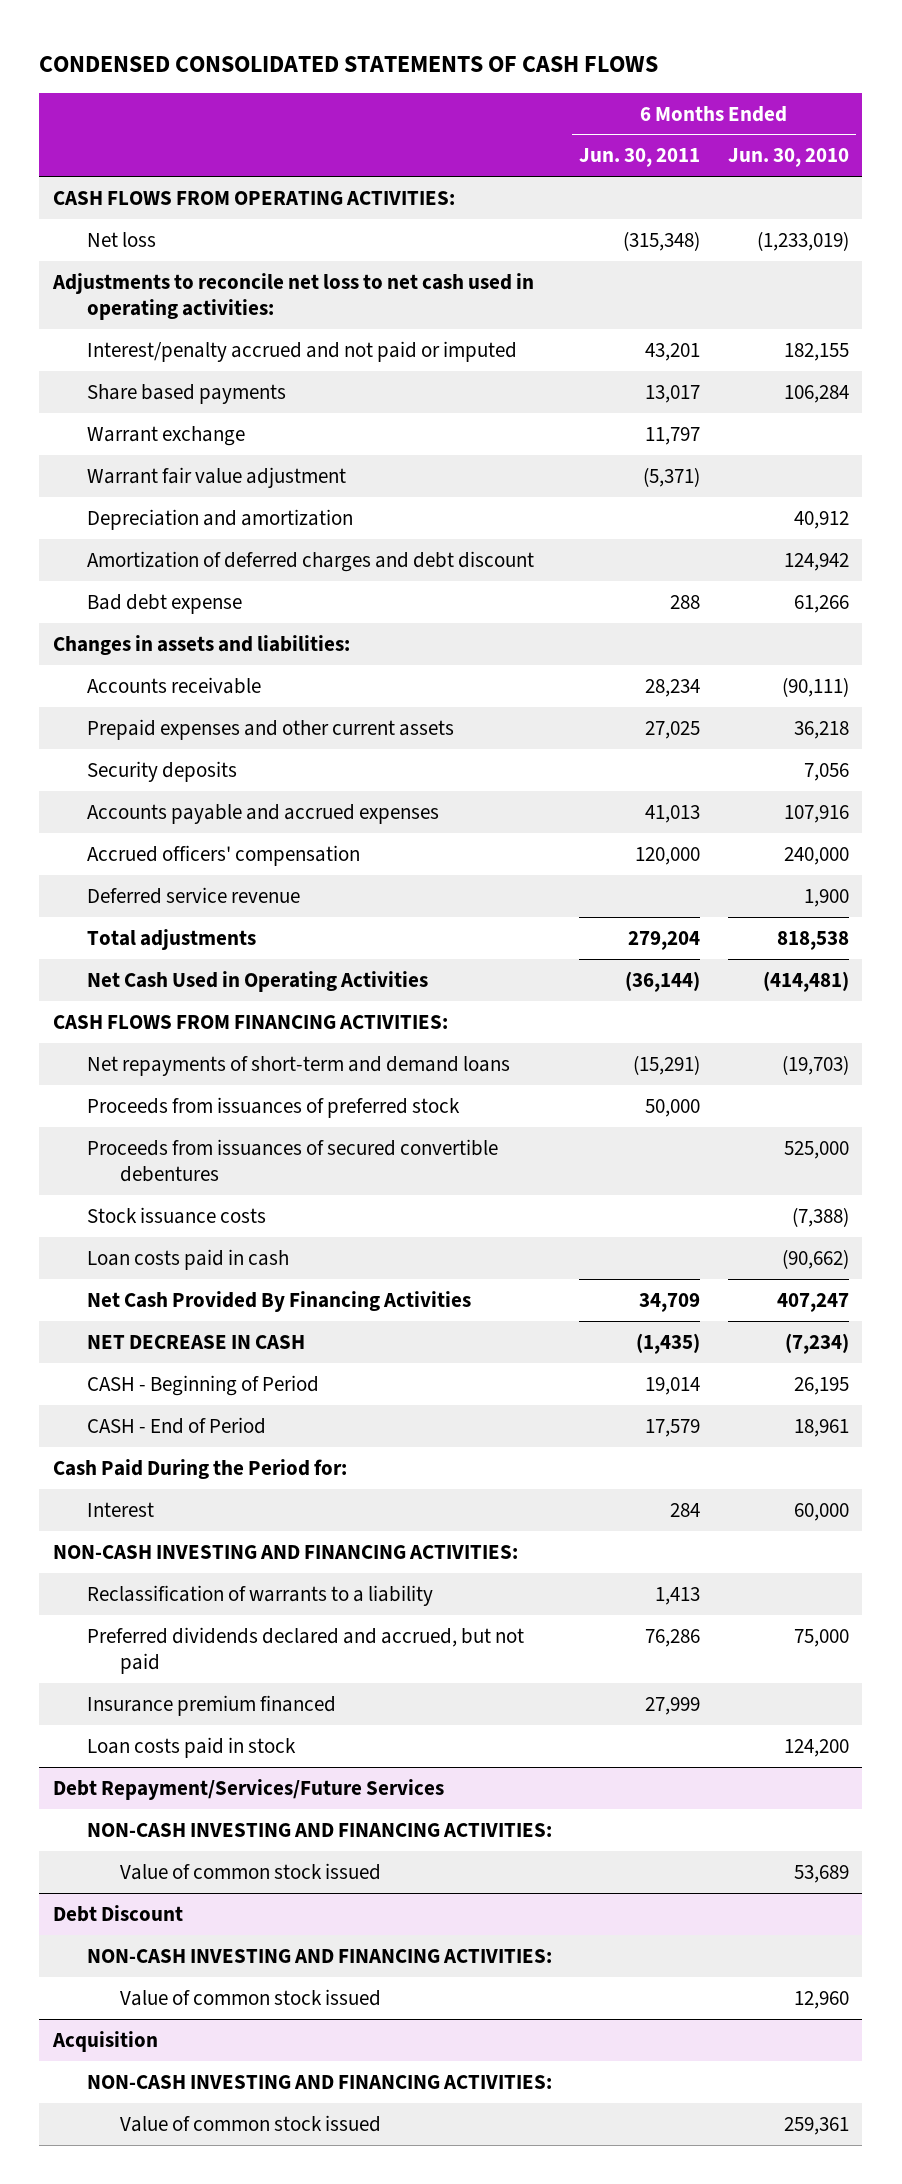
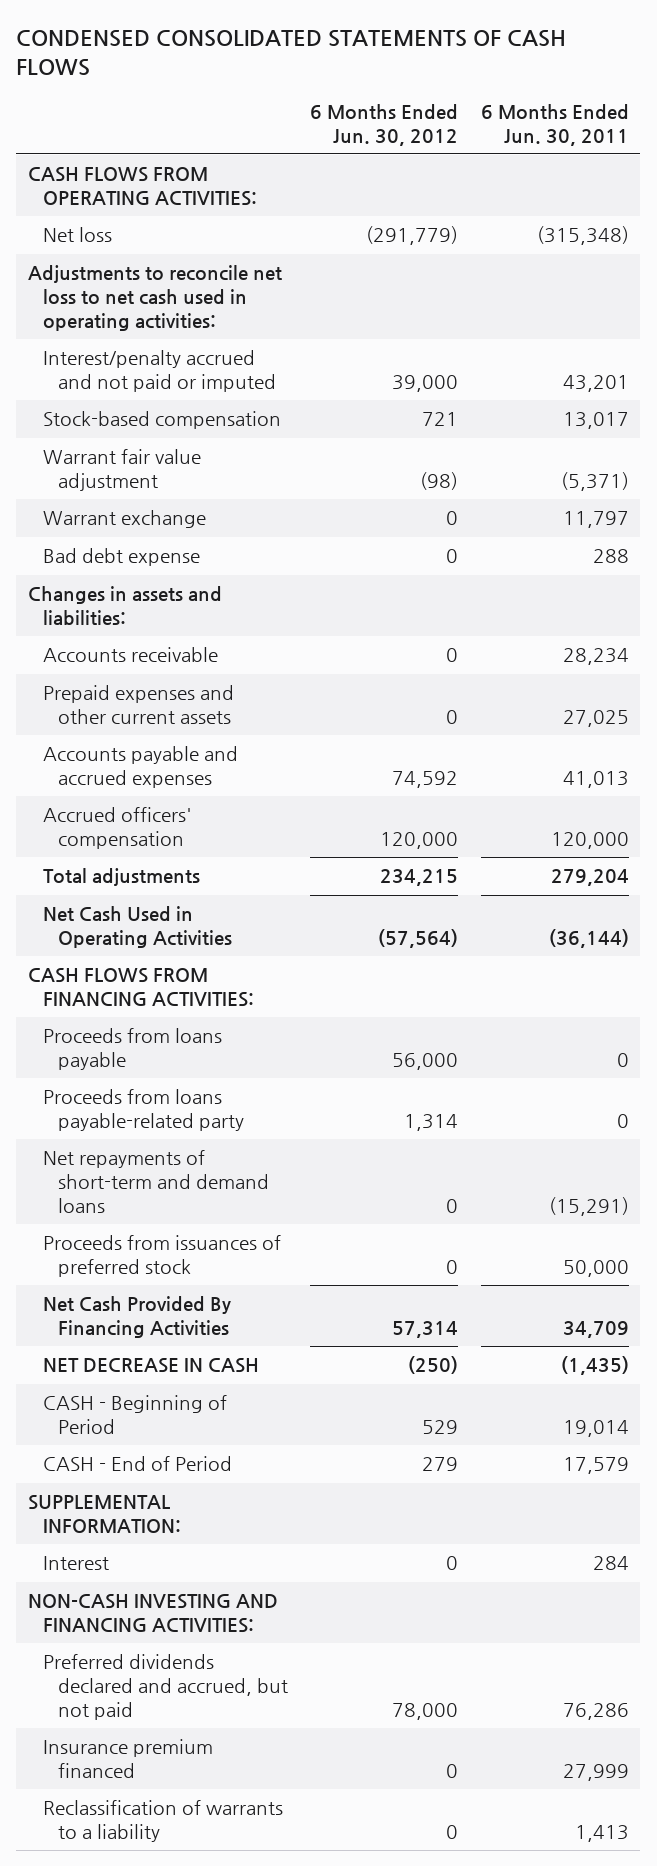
- | 6 Months Ended Jun. 30, 2011 | 6 Months Ended Jun. 30, 2010
+ | 6 Months Ended Jun. 30, 2012 | 6 Months Ended Jun. 30, 2011
- Share based payments | 13,017 | 106,284
+ Stock-based compensation | 721 | 13,017
- Depreciation and amortization | | 40,912
- Amortization of deferred charges and debt discount | | 124,942
moved down: Warrant exchange | 0 | 11,797
- Security deposits | | 7,056
- Deferred service revenue | | 1,900
+ Proceeds from loans payable | 56,000 | 0
+ Proceeds from loans payable-related party | 1,314 | 0
- Proceeds from issuances of secured convertible debentures | | 525,000
- Stock issuance costs | | (7,388)
- Loan costs paid in cash | | (90,662)
- Cash Paid During the Period for:
+ SUPPLEMENTAL INFORMATION:
- Loan costs paid in stock | | 124,200
- Debt Repayment/Services/Future Services
- NON-CASH INVESTING AND FINANCING ACTIVITIES:
- Value of common stock issued | | 53,689
- Debt Discount
- NON-CASH INVESTING AND FINANCING ACTIVITIES:
- Value of common stock issued | | 12,960
- Acquisition
- NON-CASH INVESTING AND FINANCING ACTIVITIES:
- Value of common stock issued | | 259,361
moved down: Reclassification of warrants to a liability | 0 | 1,413

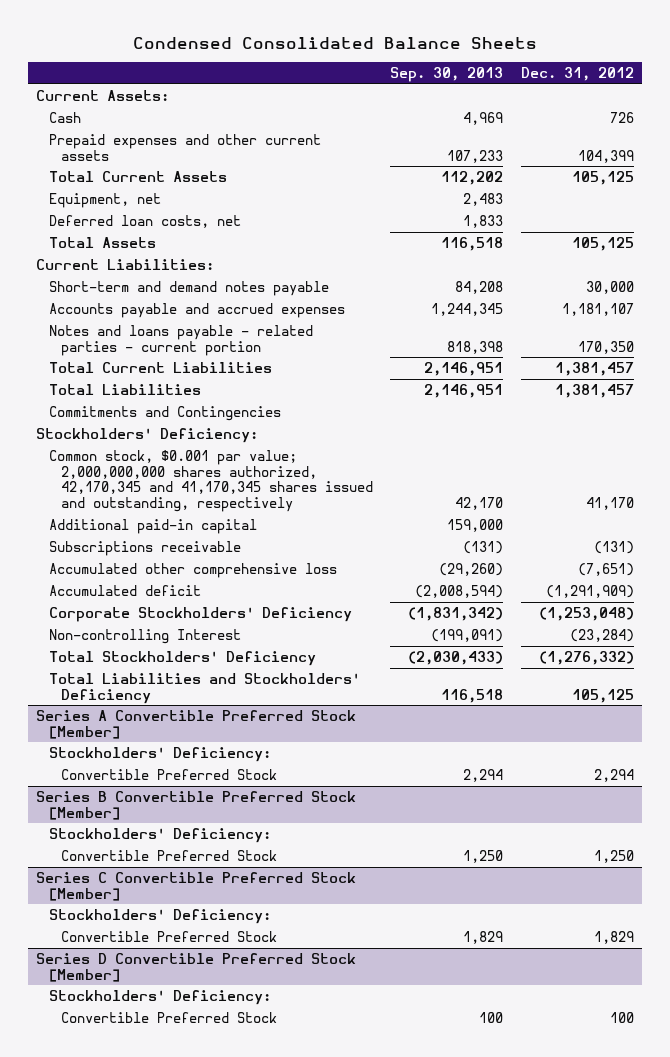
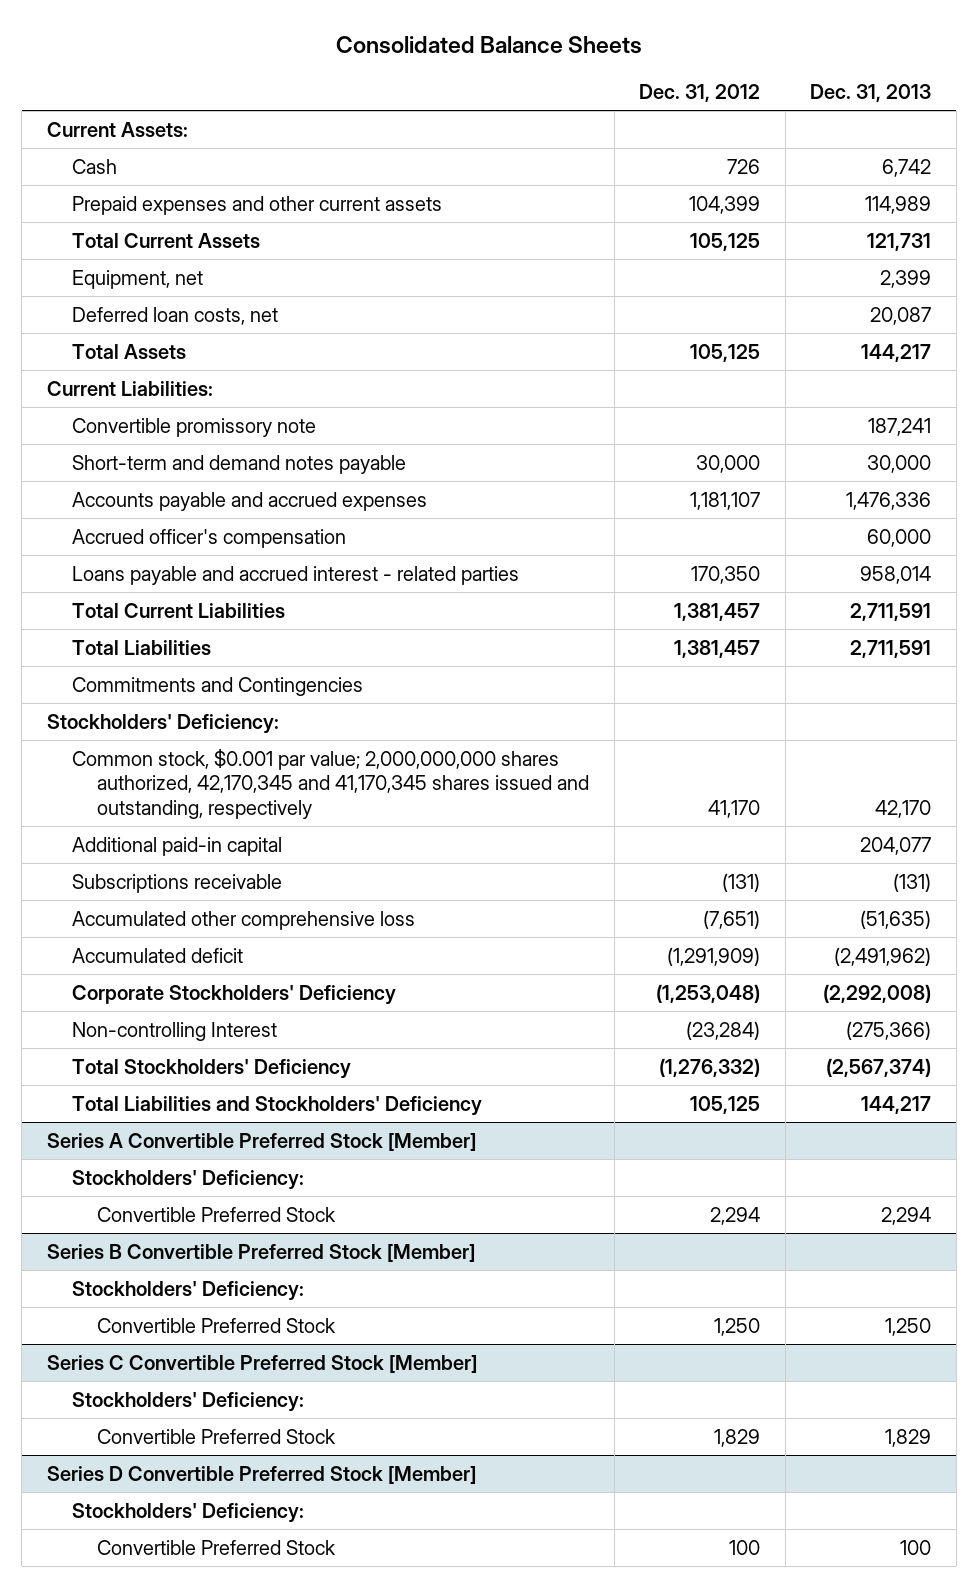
- Condensed Consolidated Balance Sheets
+ Consolidated Balance Sheets
- | Sep. 30, 2013 | Dec. 31, 2012
+ | Dec. 31, 2012 | Dec. 31, 2013
+ Convertible promissory note | | 187,241
- Notes and loans payable - related parties - current portion | 818,398 | 170,350
+ Accrued officer's compensation | | 60,000
+ Loans payable and accrued interest - related parties | 170,350 | 958,014

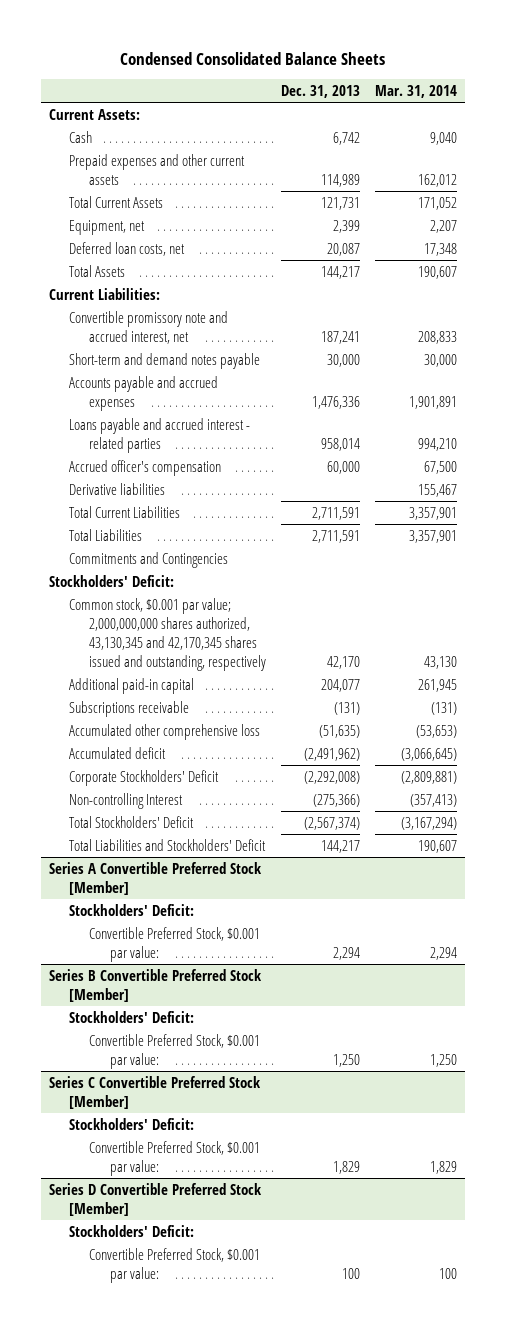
- Consolidated Balance Sheets
+ Condensed Consolidated Balance Sheets
- | Dec. 31, 2012 | Dec. 31, 2013
+ | Dec. 31, 2013 | Mar. 31, 2014
- Convertible promissory note | | 187,241
+ Convertible promissory note and accrued interest, net | 187,241 | 208,833
moved down: Accrued officer's compensation | 60,000 | 67,500
+ Derivative liabilities | | 155,467
- Stockholders' Deficiency:
- Common stock, $0.001 par value; 2,000,000,000 shares authorized, 42,170,345 and 41,170,345 shares issued and outstanding, respectively | 41,170 | 42,170
+ Stockholders' Deficit:
+ Common stock, $0.001 par value; 2,000,000,000 shares authorized, 43,130,345 and 42,170,345 shares issued and outstanding, respectively | 42,170 | 43,130
- Corporate Stockholders' Deficiency | (1,253,048) | (2,292,008)
+ Corporate Stockholders' Deficit | (2,292,008) | (2,809,881)
- Total Stockholders' Deficiency | (1,276,332) | (2,567,374)
- Total Liabilities and Stockholders' Deficiency | 105,125 | 144,217
+ Total Stockholders' Deficit | (2,567,374) | (3,167,294)
+ Total Liabilities and Stockholders' Deficit | 144,217 | 190,607
@ Series A Convertible Preferred Stock [Member]
- Stockholders' Deficiency:
- Convertible Preferred Stock | 2,294 | 2,294
+ Stockholders' Deficit:
+ Convertible Preferred Stock, $0.001 par value: | 2,294 | 2,294
@ Series B Convertible Preferred Stock [Member]
- Stockholders' Deficiency:
- Convertible Preferred Stock | 1,250 | 1,250
+ Stockholders' Deficit:
+ Convertible Preferred Stock, $0.001 par value: | 1,250 | 1,250
@ Series C Convertible Preferred Stock [Member]
- Stockholders' Deficiency:
- Convertible Preferred Stock | 1,829 | 1,829
+ Stockholders' Deficit:
+ Convertible Preferred Stock, $0.001 par value: | 1,829 | 1,829
@ Series D Convertible Preferred Stock [Member]
- Stockholders' Deficiency:
- Convertible Preferred Stock | 100 | 100
+ Stockholders' Deficit:
+ Convertible Preferred Stock, $0.001 par value: | 100 | 100

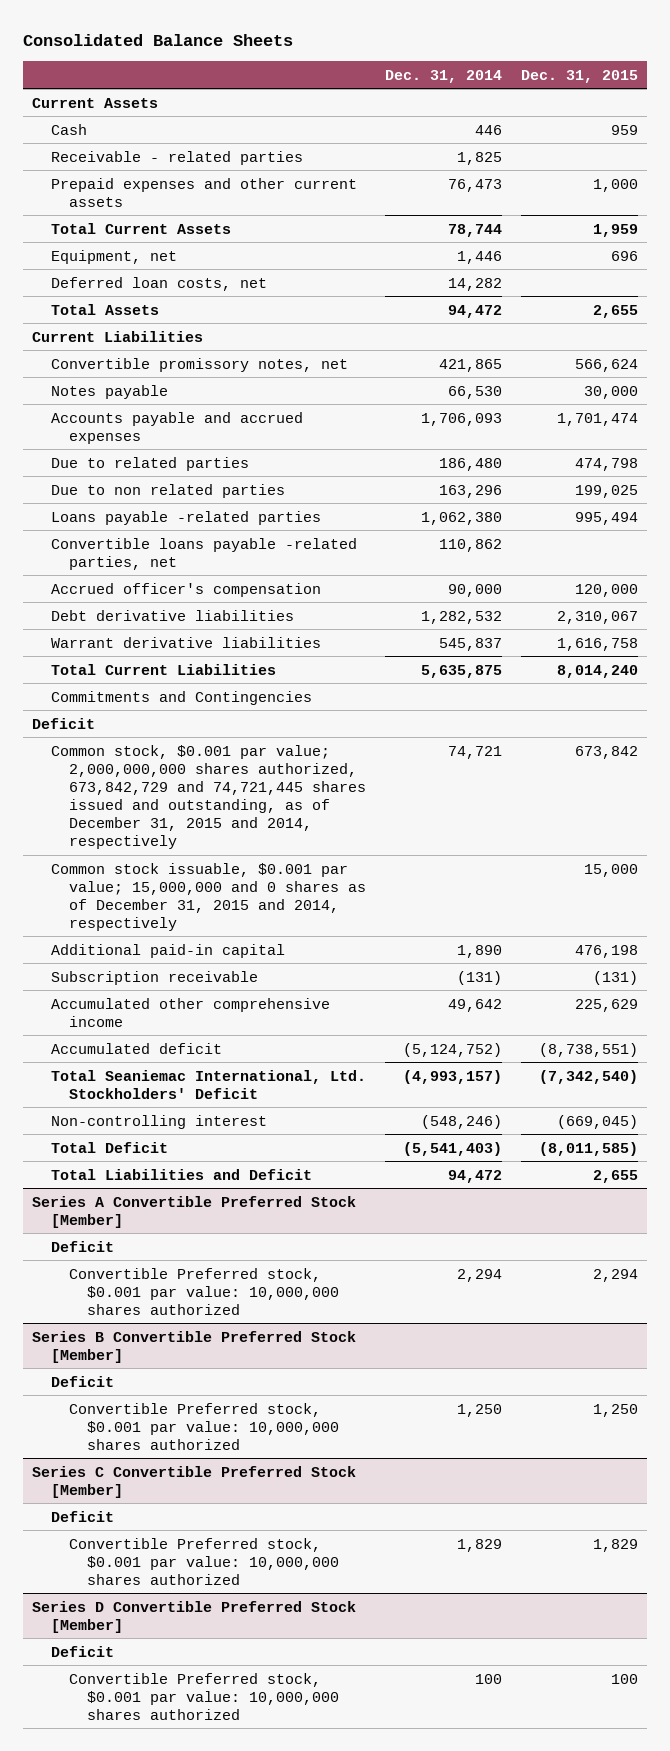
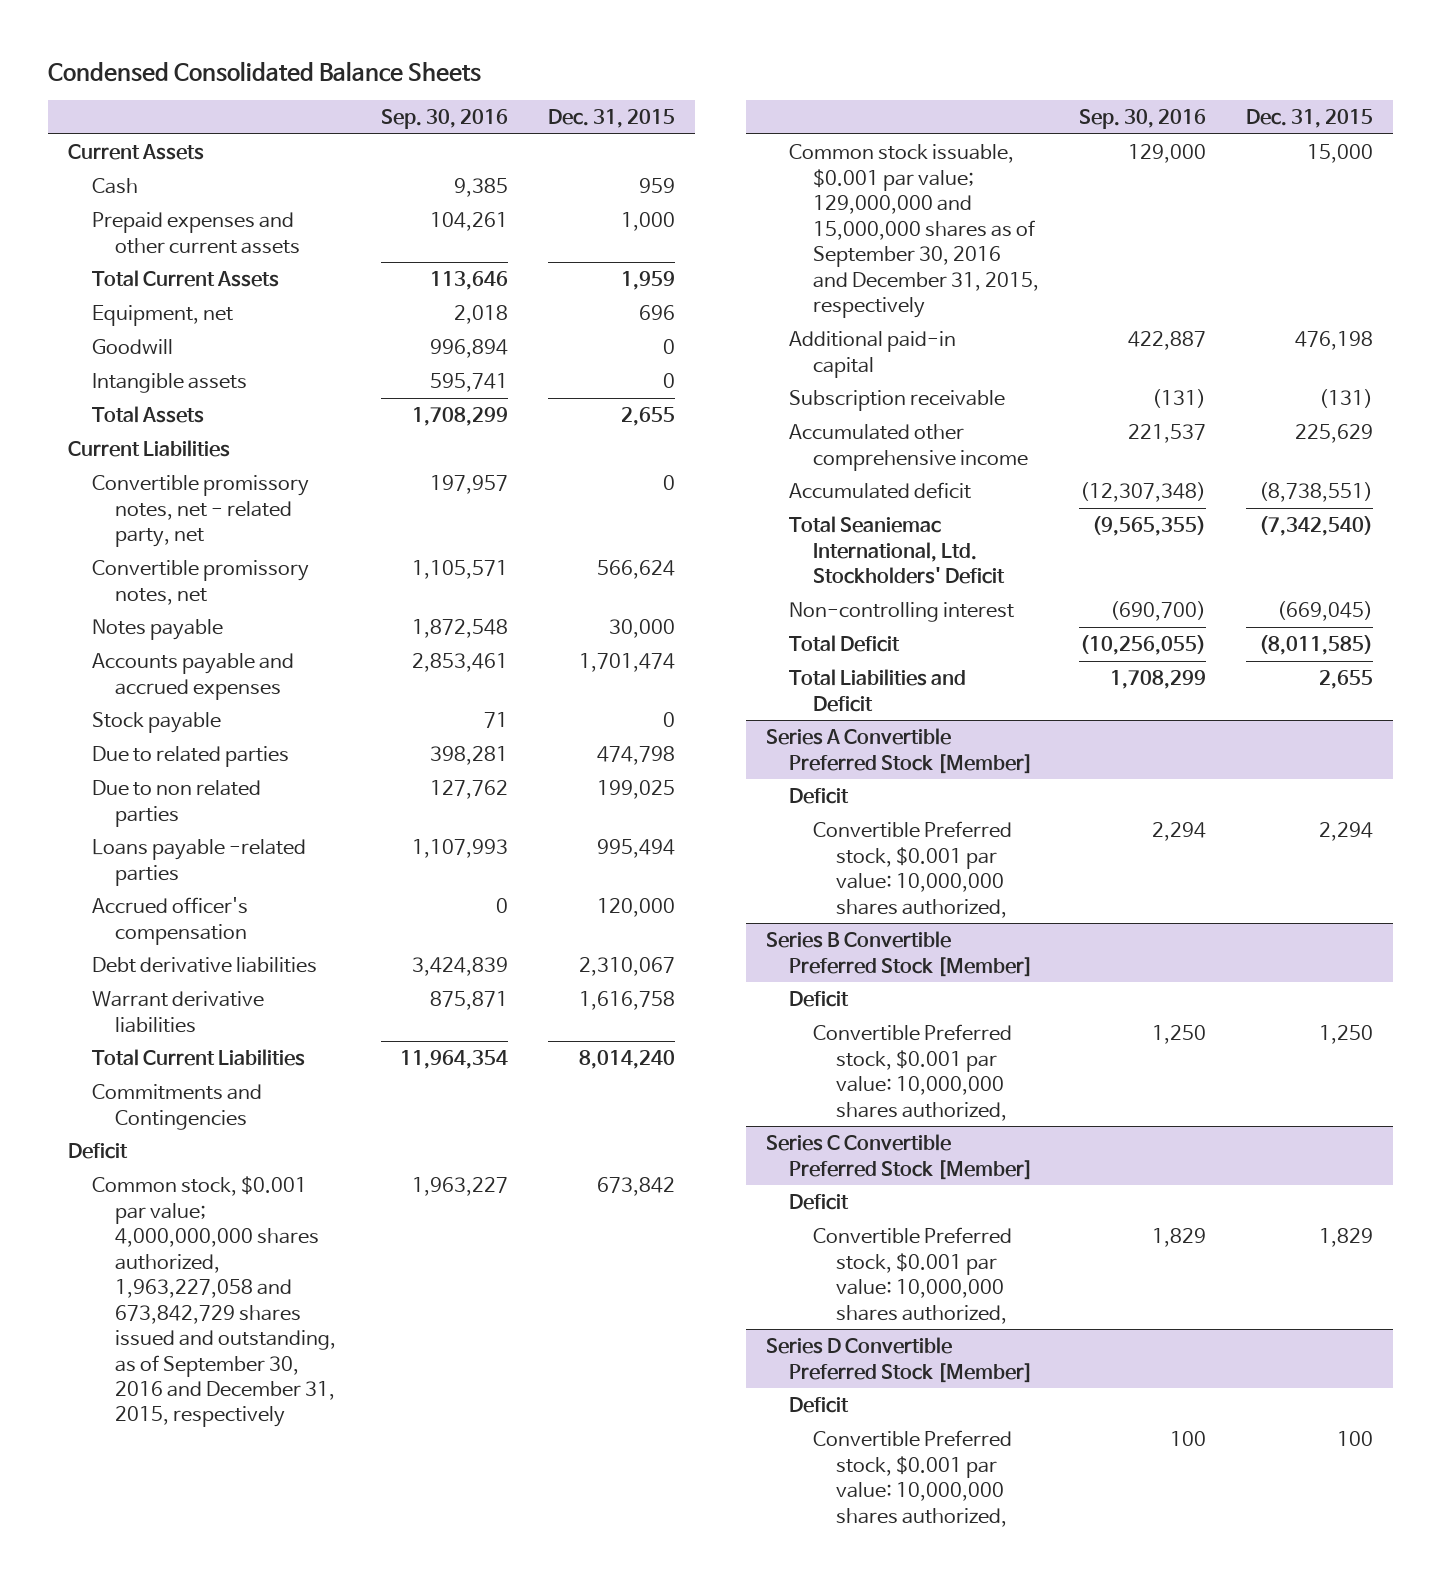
- Consolidated Balance Sheets
+ Condensed Consolidated Balance Sheets
- | Dec. 31, 2014 | Dec. 31, 2015
+ | Sep. 30, 2016 | Dec. 31, 2015
- Receivable - related parties | 1,825 |
- Deferred loan costs, net | 14,282 |
+ Goodwill | 996,894 | 0
+ Intangible assets | 595,741 | 0
+ Convertible promissory notes, net - related party, net | 197,957 | 0
+ Stock payable | 71 | 0
- Convertible loans payable -related parties, net | 110,862 |
- Common stock, $0.001 par value; 2,000,000,000 shares authorized, 673,842,729 and 74,721,445 shares issued and outstanding, as of December 31, 2015 and 2014, respectively | 74,721 | 673,842
- Common stock issuable, $0.001 par value; 15,000,000 and 0 shares as of December 31, 2015 and 2014, respectively | | 15,000
+ Common stock, $0.001 par value; 4,000,000,000 shares authorized, 1,963,227,058 and 673,842,729 shares issued and outstanding, as of September 30, 2016 and December 31, 2015, respectively | 1,963,227 | 673,842
+ Common stock issuable, $0.001 par value; 129,000,000 and 15,000,000 shares as of September 30, 2016 and December 31, 2015, respectively | 129,000 | 15,000
@ Series A Convertible Preferred Stock [Member]
- Convertible Preferred stock, $0.001 par value: 10,000,000 shares authorized | 2,294 | 2,294
+ Convertible Preferred stock, $0.001 par value: 10,000,000 shares authorized, | 2,294 | 2,294
@ Series B Convertible Preferred Stock [Member]
- Convertible Preferred stock, $0.001 par value: 10,000,000 shares authorized | 1,250 | 1,250
+ Convertible Preferred stock, $0.001 par value: 10,000,000 shares authorized, | 1,250 | 1,250
@ Series C Convertible Preferred Stock [Member]
- Convertible Preferred stock, $0.001 par value: 10,000,000 shares authorized | 1,829 | 1,829
+ Convertible Preferred stock, $0.001 par value: 10,000,000 shares authorized, | 1,829 | 1,829
@ Series D Convertible Preferred Stock [Member]
- Convertible Preferred stock, $0.001 par value: 10,000,000 shares authorized | 100 | 100
+ Convertible Preferred stock, $0.001 par value: 10,000,000 shares authorized, | 100 | 100

